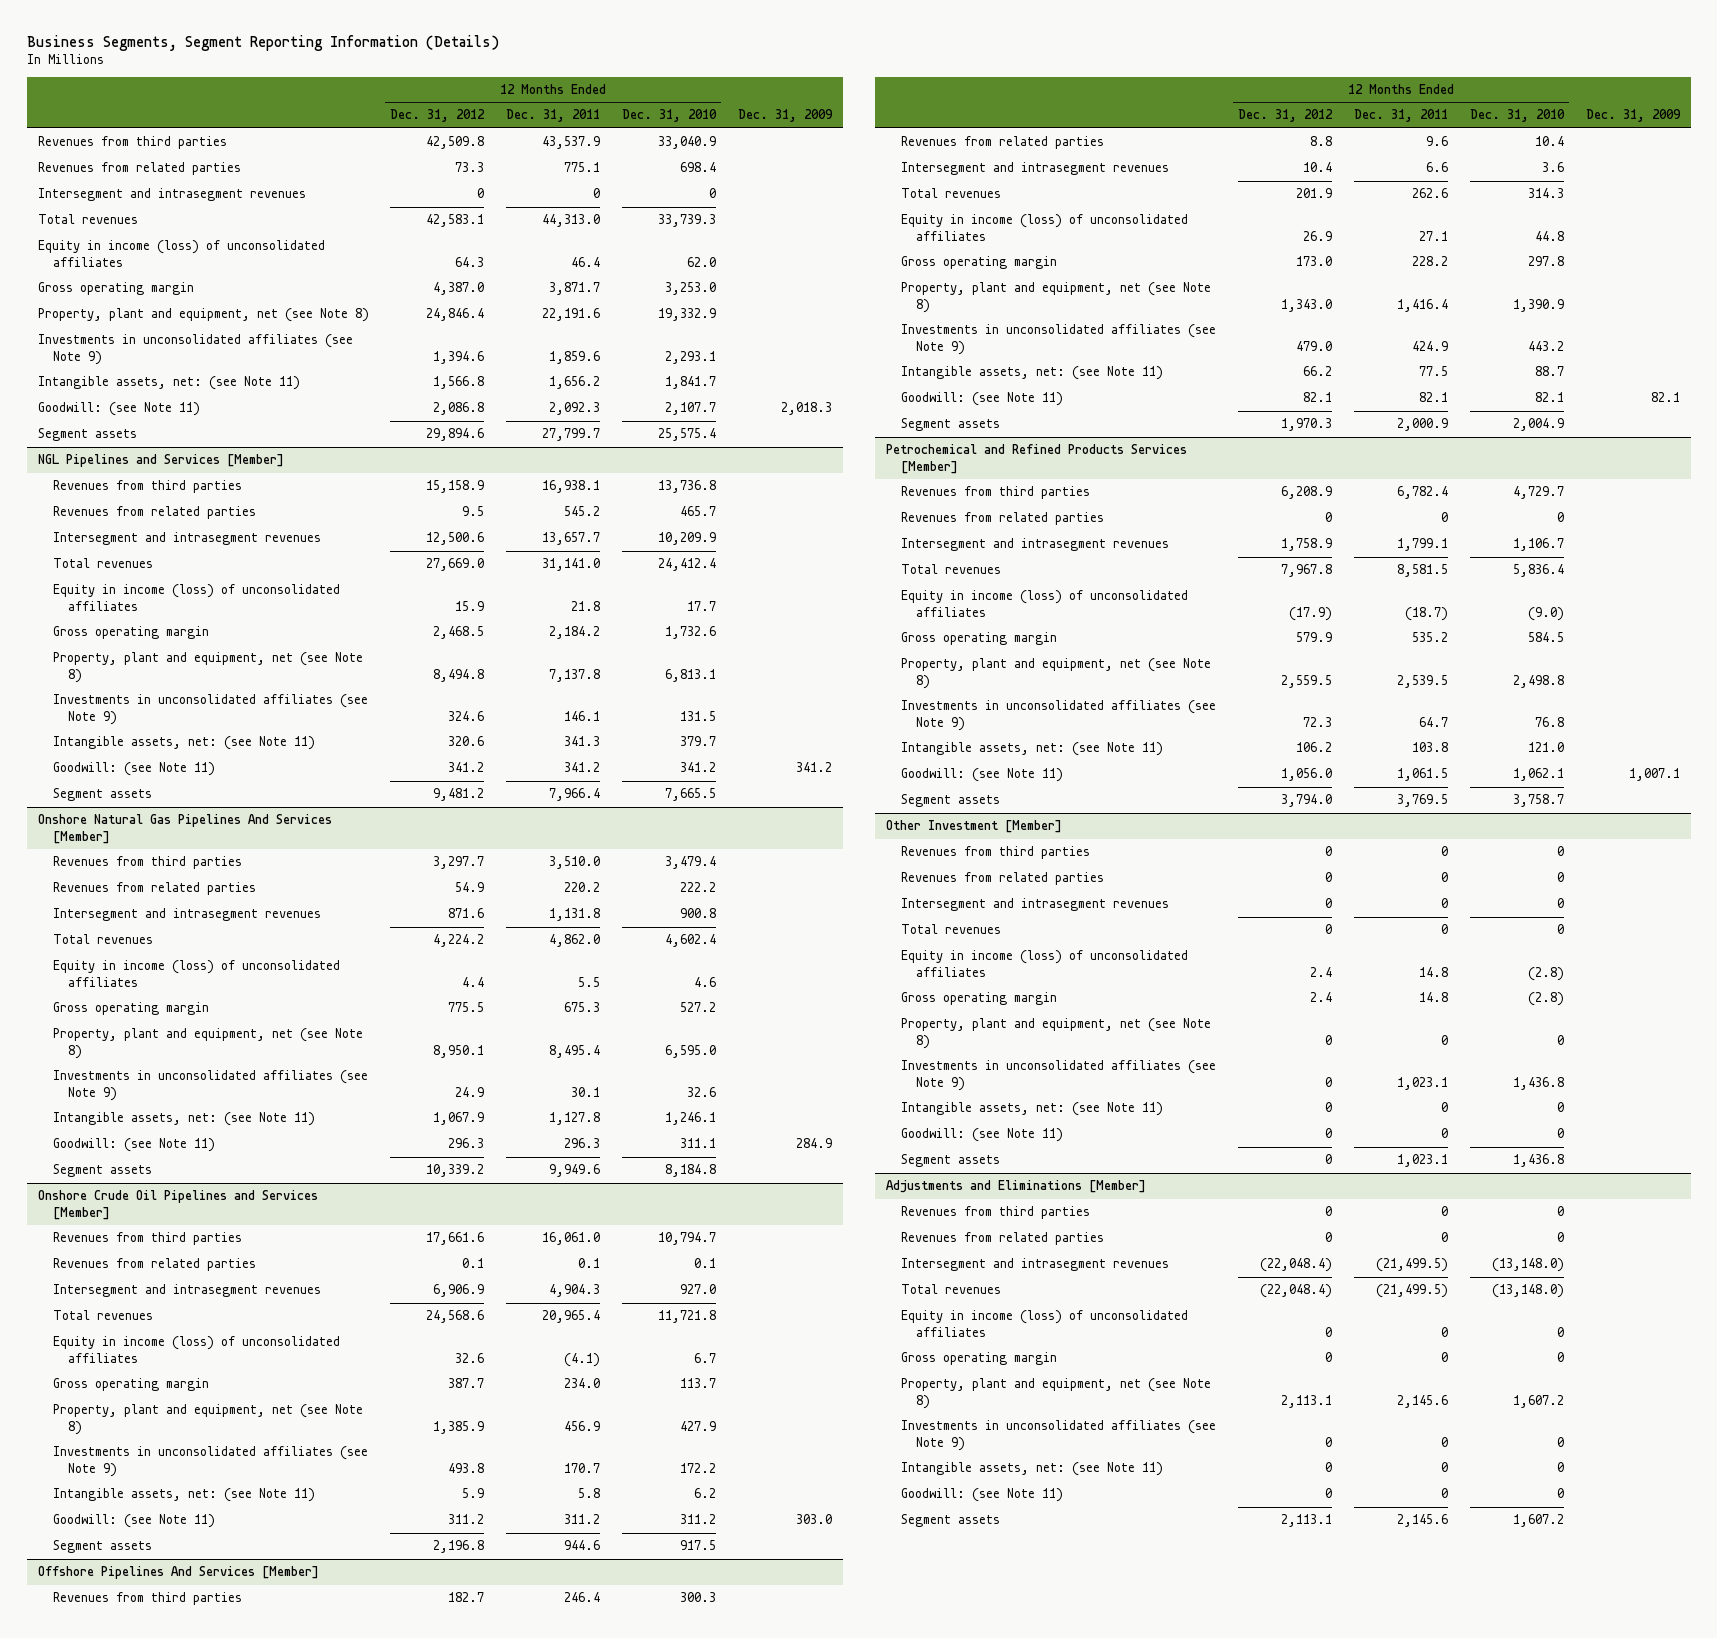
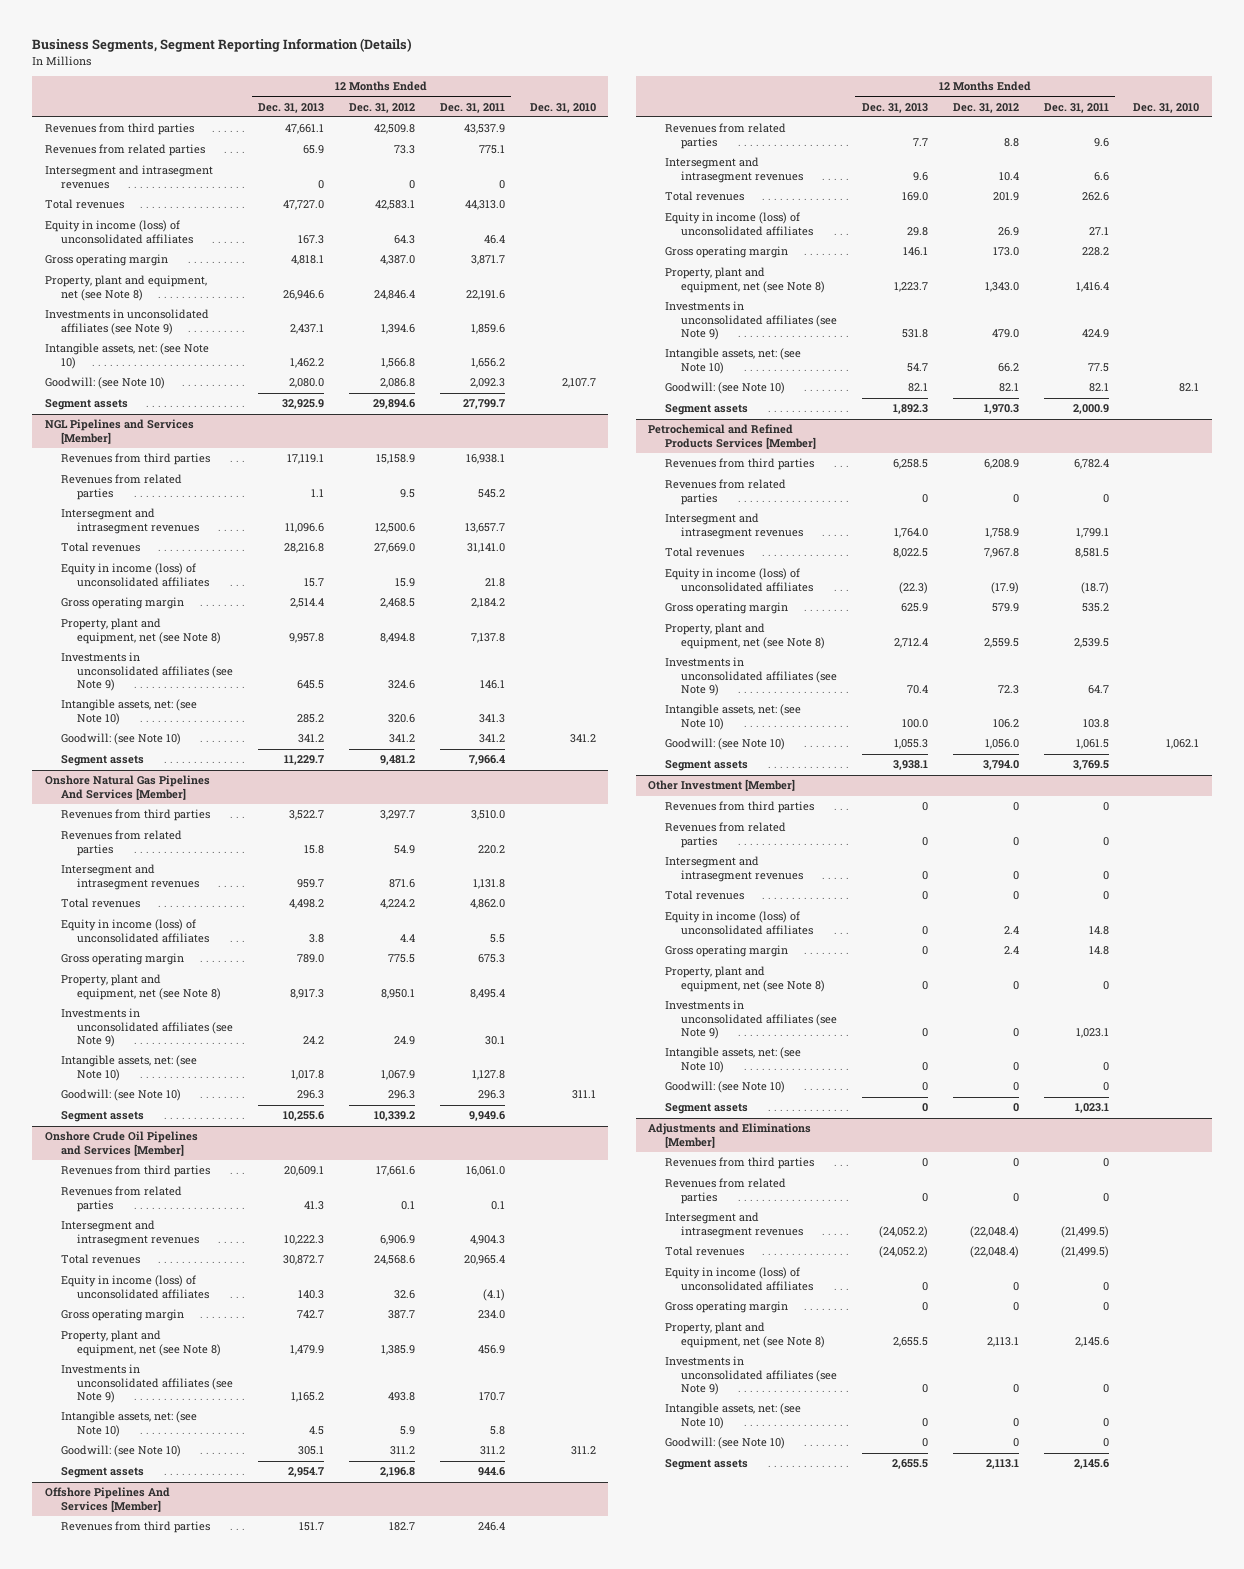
- | 12 Months Ended Dec. 31, 2012 | 12 Months Ended Dec. 31, 2011 | 12 Months Ended Dec. 31, 2010 | Dec. 31, 2009
+ | 12 Months Ended Dec. 31, 2013 | 12 Months Ended Dec. 31, 2012 | 12 Months Ended Dec. 31, 2011 | Dec. 31, 2010
- Intangible assets, net: (see Note 11) | 1,566.8 | 1,656.2 | 1,841.7 |
- Goodwill: (see Note 11) | 2,086.8 | 2,092.3 | 2,107.7 | 2,018.3
+ Intangible assets, net: (see Note 10) | 1,462.2 | 1,566.8 | 1,656.2 |
+ Goodwill: (see Note 10) | 2,080.0 | 2,086.8 | 2,092.3 | 2,107.7
@ NGL Pipelines and Services [Member]
- Intangible assets, net: (see Note 11) | 320.6 | 341.3 | 379.7 |
- Goodwill: (see Note 11) | 341.2 | 341.2 | 341.2 | 341.2
+ Intangible assets, net: (see Note 10) | 285.2 | 320.6 | 341.3 |
+ Goodwill: (see Note 10) | 341.2 | 341.2 | 341.2 | 341.2
@ Onshore Natural Gas Pipelines And Services [Member]
- Intangible assets, net: (see Note 11) | 1,067.9 | 1,127.8 | 1,246.1 |
- Goodwill: (see Note 11) | 296.3 | 296.3 | 311.1 | 284.9
+ Intangible assets, net: (see Note 10) | 1,017.8 | 1,067.9 | 1,127.8 |
+ Goodwill: (see Note 10) | 296.3 | 296.3 | 296.3 | 311.1
@ Onshore Crude Oil Pipelines and Services [Member]
- Intangible assets, net: (see Note 11) | 5.9 | 5.8 | 6.2 |
- Goodwill: (see Note 11) | 311.2 | 311.2 | 311.2 | 303.0
+ Intangible assets, net: (see Note 10) | 4.5 | 5.9 | 5.8 |
+ Goodwill: (see Note 10) | 305.1 | 311.2 | 311.2 | 311.2
@ Offshore Pipelines And Services [Member]
- Intangible assets, net: (see Note 11) | 66.2 | 77.5 | 88.7 |
- Goodwill: (see Note 11) | 82.1 | 82.1 | 82.1 | 82.1
+ Intangible assets, net: (see Note 10) | 54.7 | 66.2 | 77.5 |
+ Goodwill: (see Note 10) | 82.1 | 82.1 | 82.1 | 82.1
@ Petrochemical and Refined Products Services [Member]
- Intangible assets, net: (see Note 11) | 106.2 | 103.8 | 121.0 |
- Goodwill: (see Note 11) | 1,056.0 | 1,061.5 | 1,062.1 | 1,007.1
+ Intangible assets, net: (see Note 10) | 100.0 | 106.2 | 103.8 |
+ Goodwill: (see Note 10) | 1,055.3 | 1,056.0 | 1,061.5 | 1,062.1
@ Other Investment [Member]
- Intangible assets, net: (see Note 11) | 0 | 0 | 0 |
- Goodwill: (see Note 11) | 0 | 0 | 0 |
+ Intangible assets, net: (see Note 10) | 0 | 0 | 0 |
+ Goodwill: (see Note 10) | 0 | 0 | 0 |
@ Adjustments and Eliminations [Member]
- Intangible assets, net: (see Note 11) | 0 | 0 | 0 |
- Goodwill: (see Note 11) | 0 | 0 | 0 |
+ Intangible assets, net: (see Note 10) | 0 | 0 | 0 |
+ Goodwill: (see Note 10) | 0 | 0 | 0 |

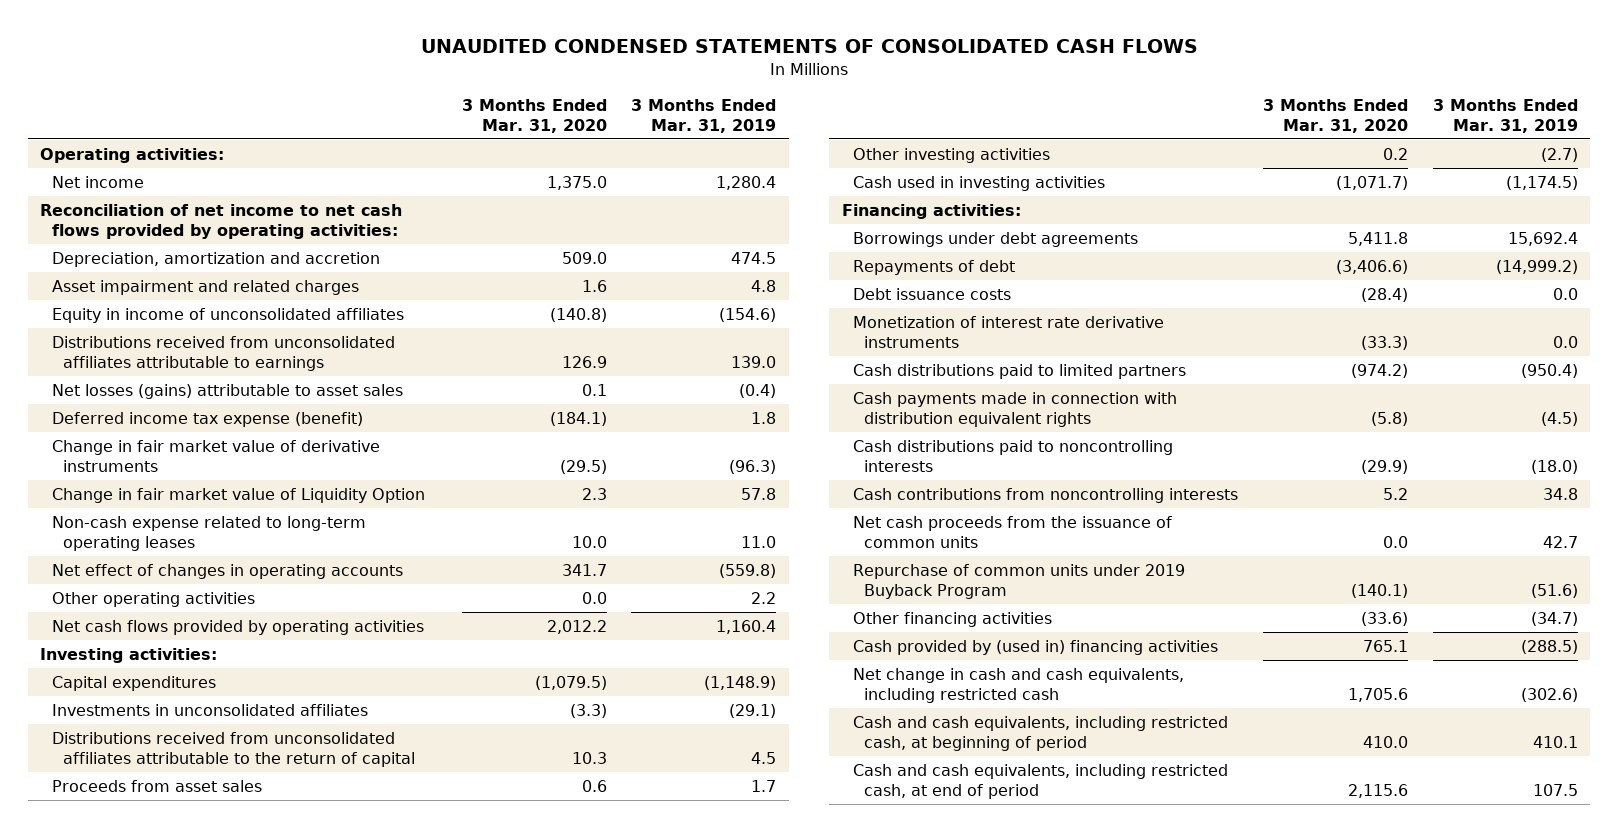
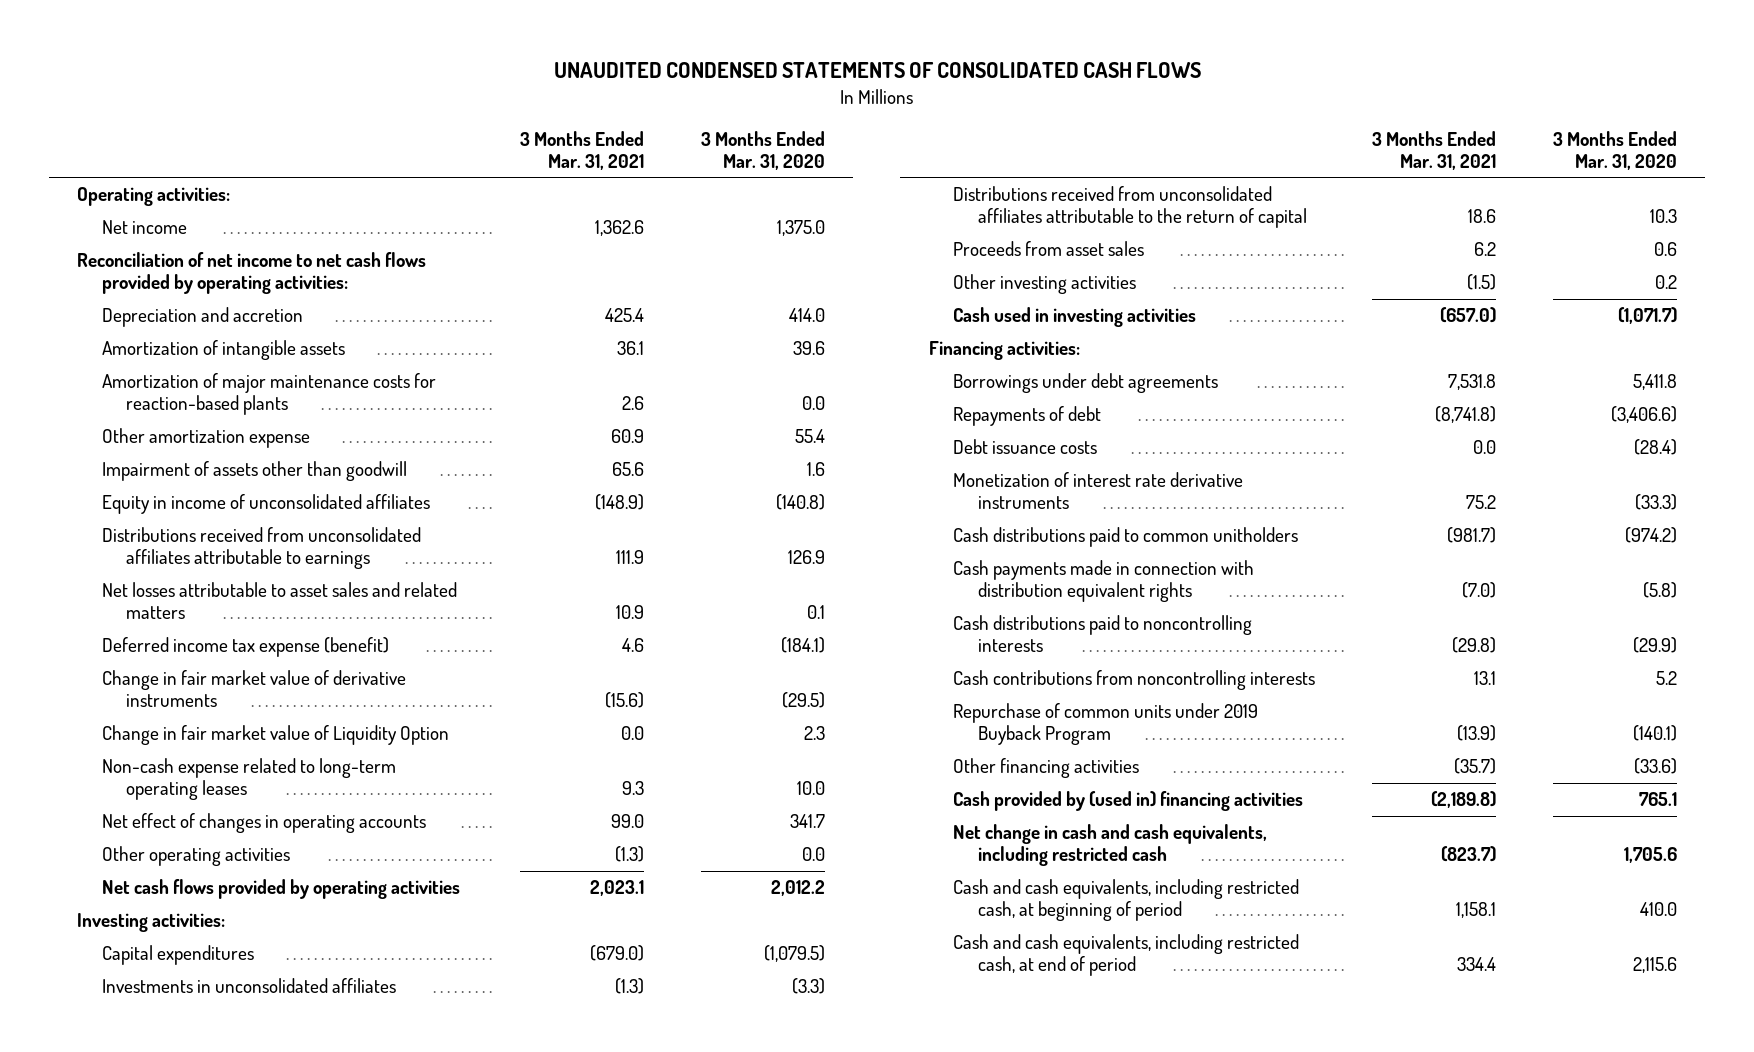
- | 3 Months Ended Mar. 31, 2020 | 3 Months Ended Mar. 31, 2019
+ | 3 Months Ended Mar. 31, 2021 | 3 Months Ended Mar. 31, 2020
- Depreciation, amortization and accretion | 509.0 | 474.5
- Asset impairment and related charges | 1.6 | 4.8
+ Depreciation and accretion | 425.4 | 414.0
+ Amortization of intangible assets | 36.1 | 39.6
+ Amortization of major maintenance costs for reaction-based plants | 2.6 | 0.0
+ Other amortization expense | 60.9 | 55.4
+ Impairment of assets other than goodwill | 65.6 | 1.6
- Net losses (gains) attributable to asset sales | 0.1 | (0.4)
+ Net losses attributable to asset sales and related matters | 10.9 | 0.1
- Cash distributions paid to limited partners | (974.2) | (950.4)
+ Cash distributions paid to common unitholders | (981.7) | (974.2)
- Net cash proceeds from the issuance of common units | 0.0 | 42.7

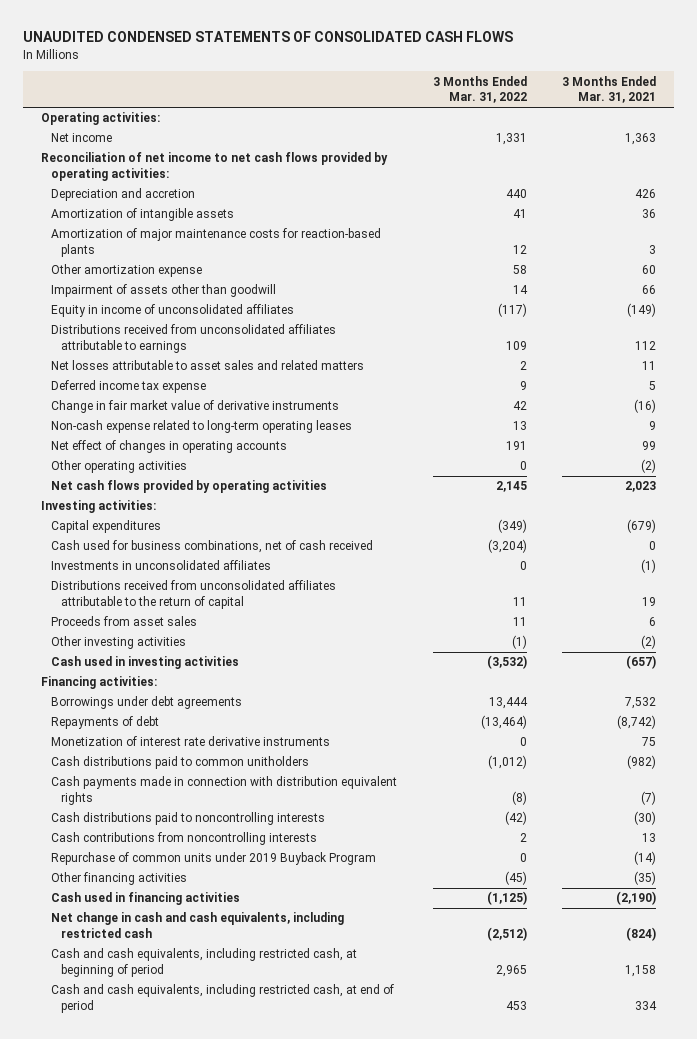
- | 3 Months Ended Mar. 31, 2021 | 3 Months Ended Mar. 31, 2020
+ | 3 Months Ended Mar. 31, 2022 | 3 Months Ended Mar. 31, 2021
- Net income | 1,362.6 | 1,375.0
+ Net income | 1,331 | 1,363
- Depreciation and accretion | 425.4 | 414.0
- Amortization of intangible assets | 36.1 | 39.6
- Amortization of major maintenance costs for reaction-based plants | 2.6 | 0.0
- Other amortization expense | 60.9 | 55.4
- Impairment of assets other than goodwill | 65.6 | 1.6
- Equity in income of unconsolidated affiliates | (148.9) | (140.8)
- Distributions received from unconsolidated affiliates attributable to earnings | 111.9 | 126.9
- Net losses attributable to asset sales and related matters | 10.9 | 0.1
- Deferred income tax expense (benefit) | 4.6 | (184.1)
- Change in fair market value of derivative instruments | (15.6) | (29.5)
- Change in fair market value of Liquidity Option | 0.0 | 2.3
- Non-cash expense related to long-term operating leases | 9.3 | 10.0
- Net effect of changes in operating accounts | 99.0 | 341.7
- Other operating activities | (1.3) | 0.0
- Net cash flows provided by operating activities | 2,023.1 | 2,012.2
+ Depreciation and accretion | 440 | 426
+ Amortization of intangible assets | 41 | 36
+ Amortization of major maintenance costs for reaction-based plants | 12 | 3
+ Other amortization expense | 58 | 60
+ Impairment of assets other than goodwill | 14 | 66
+ Equity in income of unconsolidated affiliates | (117) | (149)
+ Distributions received from unconsolidated affiliates attributable to earnings | 109 | 112
+ Net losses attributable to asset sales and related matters | 2 | 11
+ Deferred income tax expense | 9 | 5
+ Change in fair market value of derivative instruments | 42 | (16)
+ Non-cash expense related to long-term operating leases | 13 | 9
+ Net effect of changes in operating accounts | 191 | 99
+ Other operating activities | 0 | (2)
+ Net cash flows provided by operating activities | 2,145 | 2,023
- Capital expenditures | (679.0) | (1,079.5)
- Investments in unconsolidated affiliates | (1.3) | (3.3)
- Distributions received from unconsolidated affiliates attributable to the return of capital | 18.6 | 10.3
- Proceeds from asset sales | 6.2 | 0.6
- Other investing activities | (1.5) | 0.2
- Cash used in investing activities | (657.0) | (1,071.7)
+ Capital expenditures | (349) | (679)
+ Cash used for business combinations, net of cash received | (3,204) | 0
+ Investments in unconsolidated affiliates | 0 | (1)
+ Distributions received from unconsolidated affiliates attributable to the return of capital | 11 | 19
+ Proceeds from asset sales | 11 | 6
+ Other investing activities | (1) | (2)
+ Cash used in investing activities | (3,532) | (657)
- Borrowings under debt agreements | 7,531.8 | 5,411.8
- Repayments of debt | (8,741.8) | (3,406.6)
- Debt issuance costs | 0.0 | (28.4)
- Monetization of interest rate derivative instruments | 75.2 | (33.3)
- Cash distributions paid to common unitholders | (981.7) | (974.2)
- Cash payments made in connection with distribution equivalent rights | (7.0) | (5.8)
- Cash distributions paid to noncontrolling interests | (29.8) | (29.9)
- Cash contributions from noncontrolling interests | 13.1 | 5.2
- Repurchase of common units under 2019 Buyback Program | (13.9) | (140.1)
- Other financing activities | (35.7) | (33.6)
- Cash provided by (used in) financing activities | (2,189.8) | 765.1
- Net change in cash and cash equivalents, including restricted cash | (823.7) | 1,705.6
- Cash and cash equivalents, including restricted cash, at beginning of period | 1,158.1 | 410.0
- Cash and cash equivalents, including restricted cash, at end of period | 334.4 | 2,115.6
+ Borrowings under debt agreements | 13,444 | 7,532
+ Repayments of debt | (13,464) | (8,742)
+ Monetization of interest rate derivative instruments | 0 | 75
+ Cash distributions paid to common unitholders | (1,012) | (982)
+ Cash payments made in connection with distribution equivalent rights | (8) | (7)
+ Cash distributions paid to noncontrolling interests | (42) | (30)
+ Cash contributions from noncontrolling interests | 2 | 13
+ Repurchase of common units under 2019 Buyback Program | 0 | (14)
+ Other financing activities | (45) | (35)
+ Cash used in financing activities | (1,125) | (2,190)
+ Net change in cash and cash equivalents, including restricted cash | (2,512) | (824)
+ Cash and cash equivalents, including restricted cash, at beginning of period | 2,965 | 1,158
+ Cash and cash equivalents, including restricted cash, at end of period | 453 | 334

